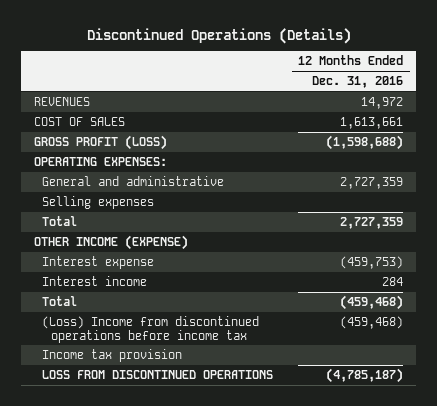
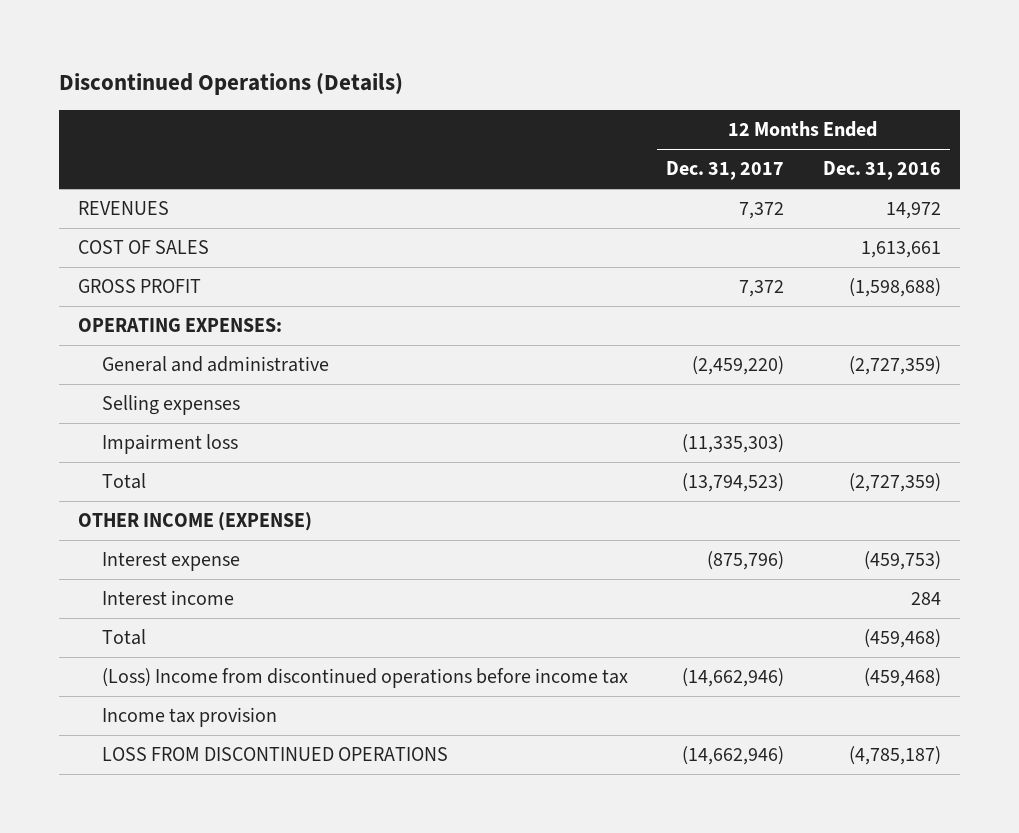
- | 12 Months Ended Dec. 31, 2016
+ | 12 Months Ended Dec. 31, 2017 | 12 Months Ended Dec. 31, 2016
- GROSS PROFIT (LOSS) | (1,598,688)
+ GROSS PROFIT | 7,372 | (1,598,688)
- General and administrative | 2,727,359
+ General and administrative | (2,459,220) | (2,727,359)
- Total | 2,727,359
+ Impairment loss | (11,335,303) |
+ Total | (13,794,523) | (2,727,359)

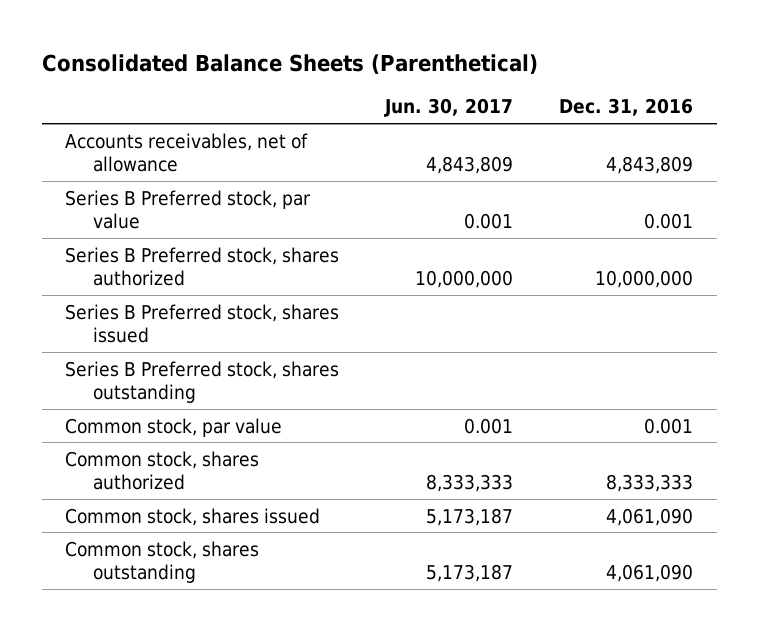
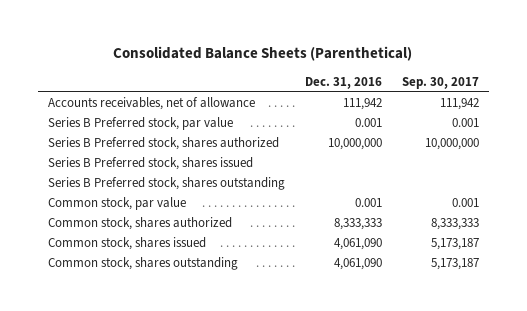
- | Jun. 30, 2017 | Dec. 31, 2016
+ | Dec. 31, 2016 | Sep. 30, 2017
- Accounts receivables, net of allowance | 4,843,809 | 4,843,809
+ Accounts receivables, net of allowance | 111,942 | 111,942

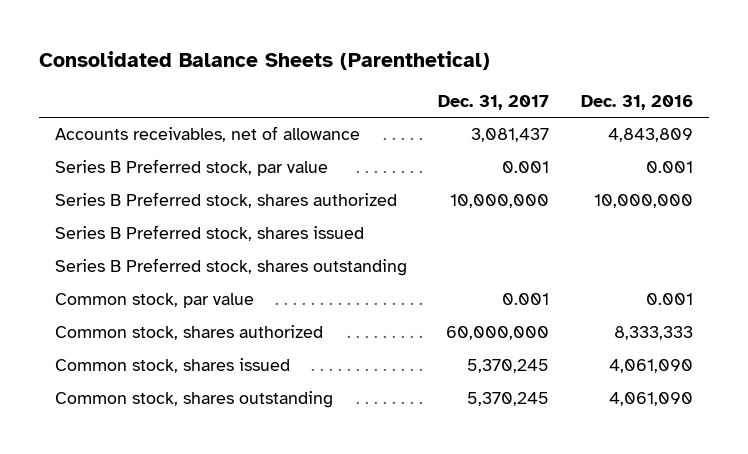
- | Dec. 31, 2016 | Sep. 30, 2017
+ | Dec. 31, 2017 | Dec. 31, 2016
- Accounts receivables, net of allowance | 111,942 | 111,942
+ Accounts receivables, net of allowance | 3,081,437 | 4,843,809

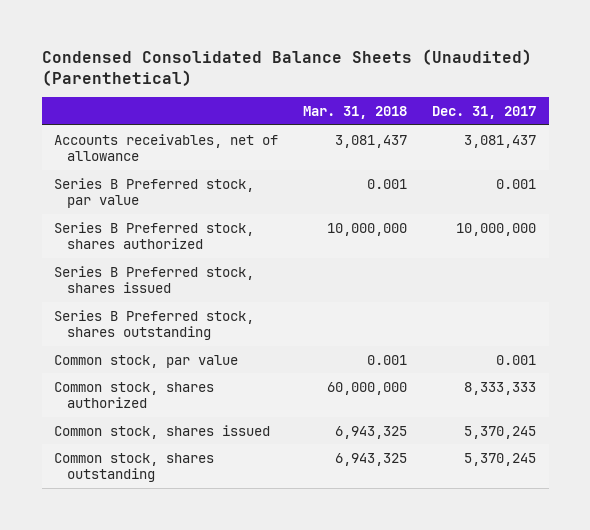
- Consolidated Balance Sheets (Parenthetical)
+ Condensed Consolidated Balance Sheets (Unaudited) (Parenthetical)
- | Dec. 31, 2017 | Dec. 31, 2016
+ | Mar. 31, 2018 | Dec. 31, 2017
- Common stock, shares authorized | 60,000,000 | 8,333,333
+ Common stock, shares authorized | 60,000,000 | 8,333,333

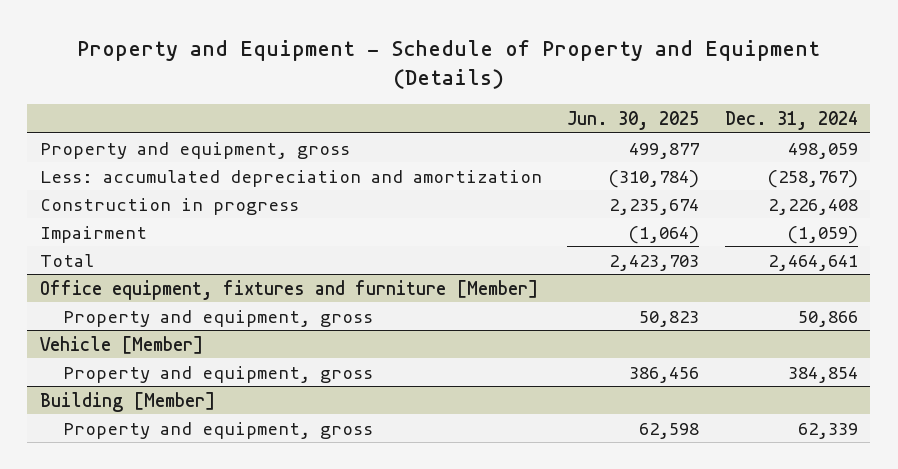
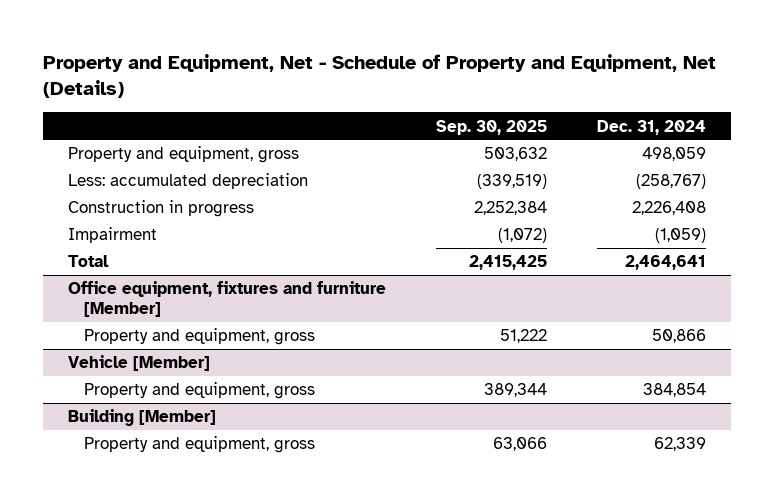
- Property and Equipment - Schedule of Property and Equipment (Details)
+ Property and Equipment, Net - Schedule of Property and Equipment, Net (Details)
- | Jun. 30, 2025 | Dec. 31, 2024
+ | Sep. 30, 2025 | Dec. 31, 2024
- Less: accumulated depreciation and amortization | (310,784) | (258,767)
+ Less: accumulated depreciation | (339,519) | (258,767)

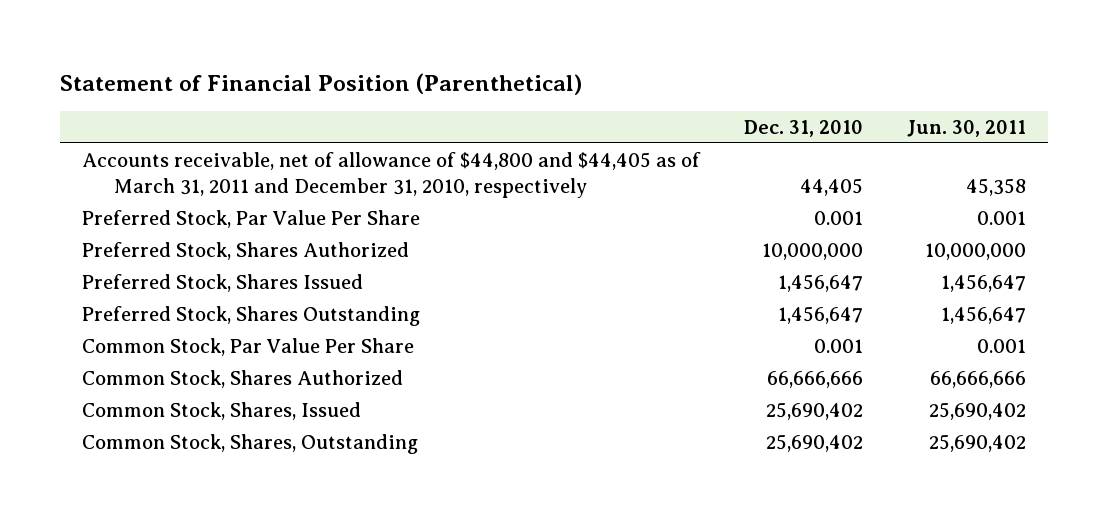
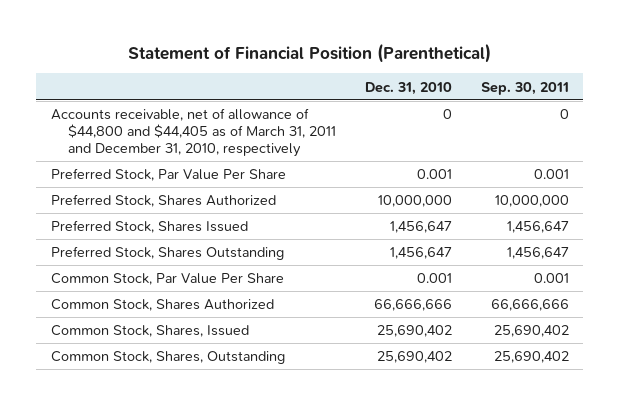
- | Dec. 31, 2010 | Jun. 30, 2011
+ | Dec. 31, 2010 | Sep. 30, 2011
- Accounts receivable, net of allowance of $44,800 and $44,405 as of March 31, 2011 and December 31, 2010, respectively | 44,405 | 45,358
+ Accounts receivable, net of allowance of $44,800 and $44,405 as of March 31, 2011 and December 31, 2010, respectively | 0 | 0

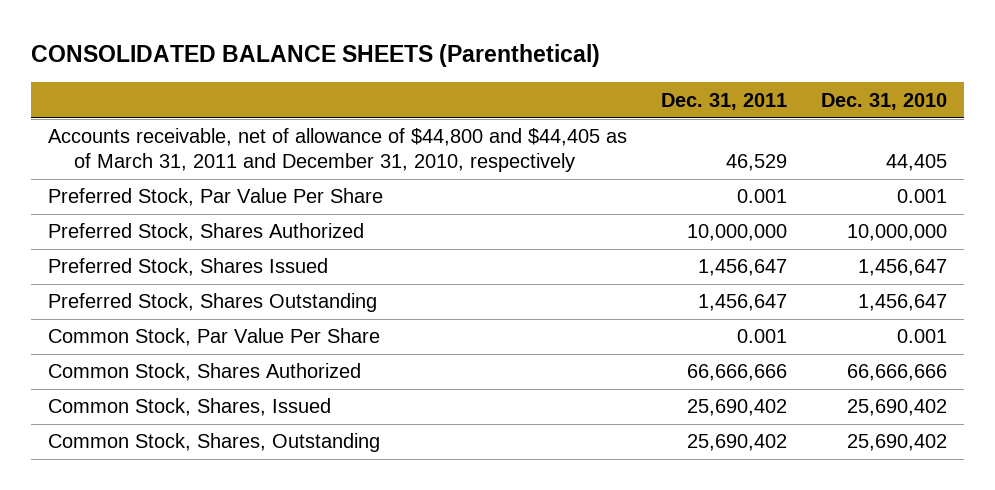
- Statement of Financial Position (Parenthetical)
+ CONSOLIDATED BALANCE SHEETS (Parenthetical)
- | Dec. 31, 2010 | Sep. 30, 2011
+ | Dec. 31, 2011 | Dec. 31, 2010
- Accounts receivable, net of allowance of $44,800 and $44,405 as of March 31, 2011 and December 31, 2010, respectively | 0 | 0
+ Accounts receivable, net of allowance of $44,800 and $44,405 as of March 31, 2011 and December 31, 2010, respectively | 46,529 | 44,405

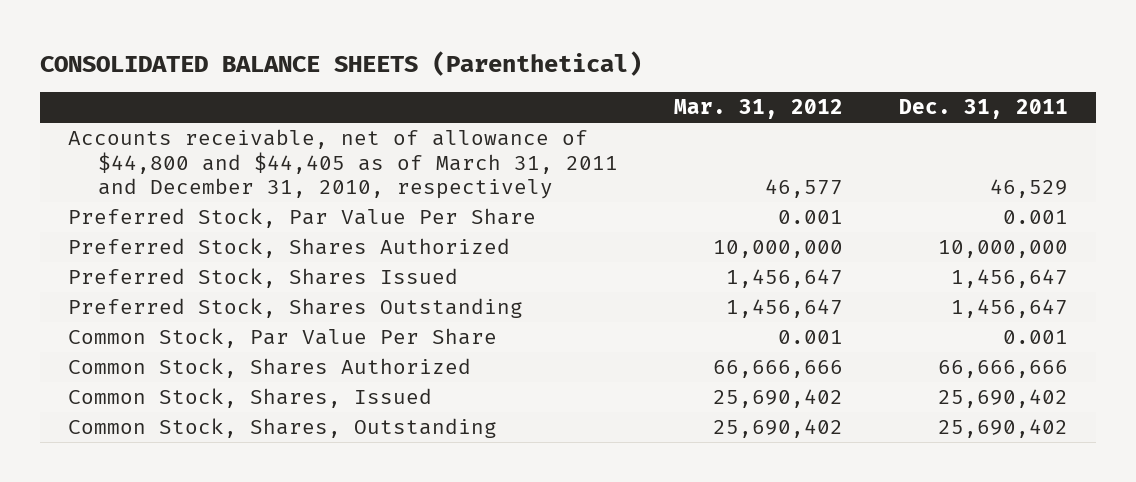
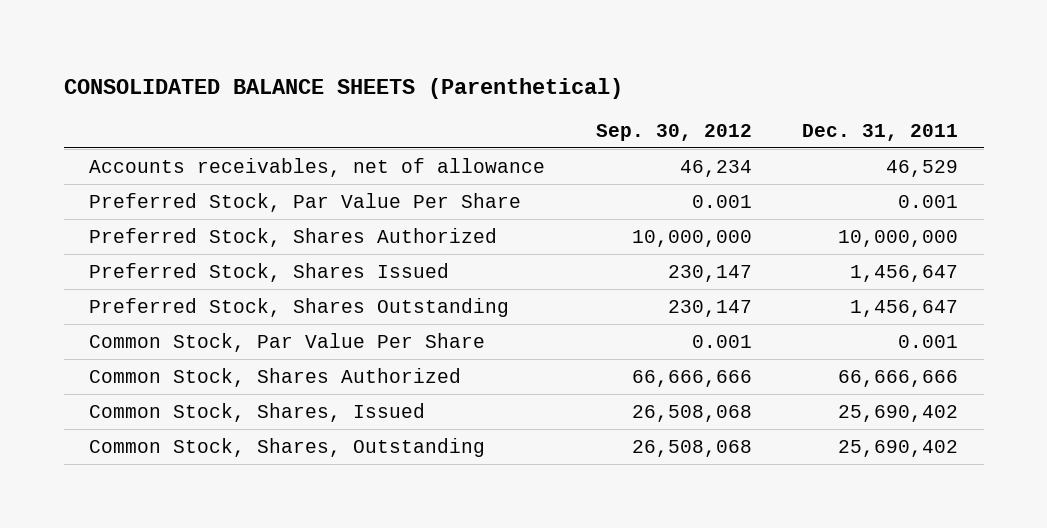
- | Mar. 31, 2012 | Dec. 31, 2011
+ | Sep. 30, 2012 | Dec. 31, 2011
- Accounts receivable, net of allowance of $44,800 and $44,405 as of March 31, 2011 and December 31, 2010, respectively | 46,577 | 46,529
+ Accounts receivables, net of allowance | 46,234 | 46,529

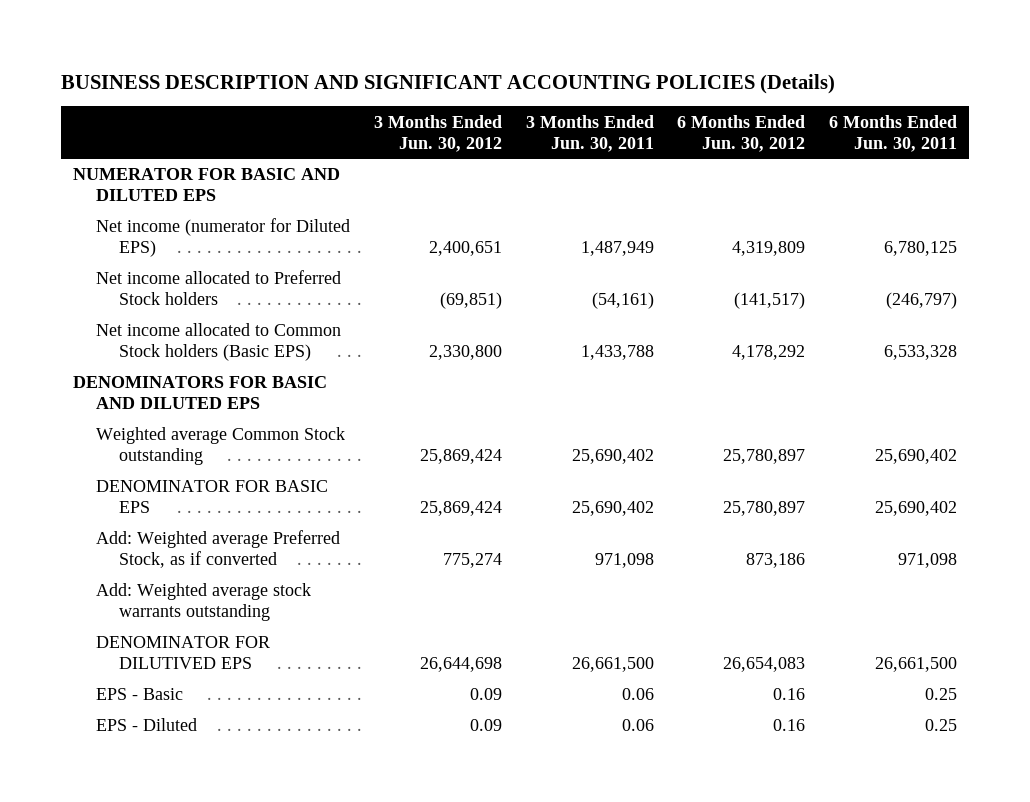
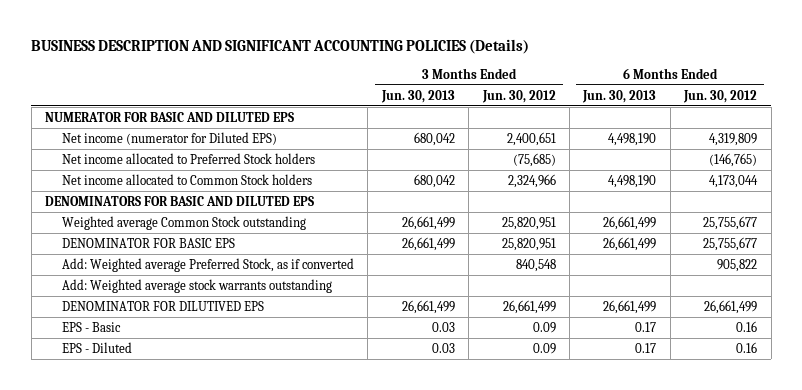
- | 3 Months Ended Jun. 30, 2012 | 3 Months Ended Jun. 30, 2011 | 6 Months Ended Jun. 30, 2012 | 6 Months Ended Jun. 30, 2011
+ | 3 Months Ended Jun. 30, 2013 | 3 Months Ended Jun. 30, 2012 | 6 Months Ended Jun. 30, 2013 | 6 Months Ended Jun. 30, 2012
- Net income allocated to Preferred Stock holders | (69,851) | (54,161) | (141,517) | (246,797)
- Net income allocated to Common Stock holders (Basic EPS) | 2,330,800 | 1,433,788 | 4,178,292 | 6,533,328
+ Net income allocated to Preferred Stock holders | | (75,685) | | (146,765)
+ Net income allocated to Common Stock holders | 680,042 | 2,324,966 | 4,498,190 | 4,173,044
- Weighted average Common Stock outstanding | 25,869,424 | 25,690,402 | 25,780,897 | 25,690,402
- DENOMINATOR FOR BASIC EPS | 25,869,424 | 25,690,402 | 25,780,897 | 25,690,402
- Add: Weighted average Preferred Stock, as if converted | 775,274 | 971,098 | 873,186 | 971,098
+ Weighted average Common Stock outstanding | 26,661,499 | 25,820,951 | 26,661,499 | 25,755,677
+ DENOMINATOR FOR BASIC EPS | 26,661,499 | 25,820,951 | 26,661,499 | 25,755,677
+ Add: Weighted average Preferred Stock, as if converted | | 840,548 | | 905,822
- DENOMINATOR FOR DILUTIVED EPS | 26,644,698 | 26,661,500 | 26,654,083 | 26,661,500
+ DENOMINATOR FOR DILUTIVED EPS | 26,661,499 | 26,661,499 | 26,661,499 | 26,661,499

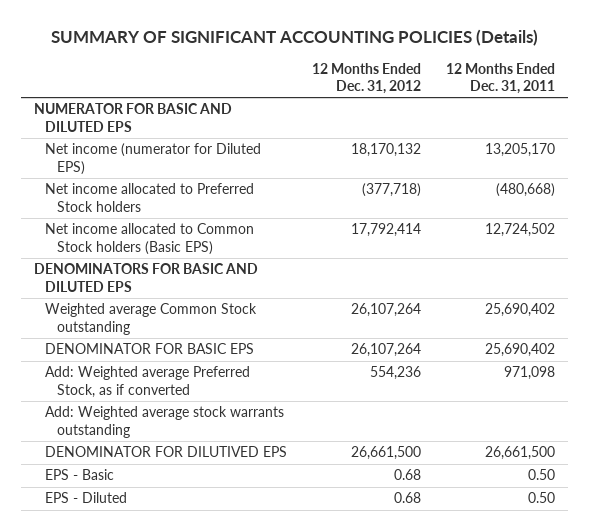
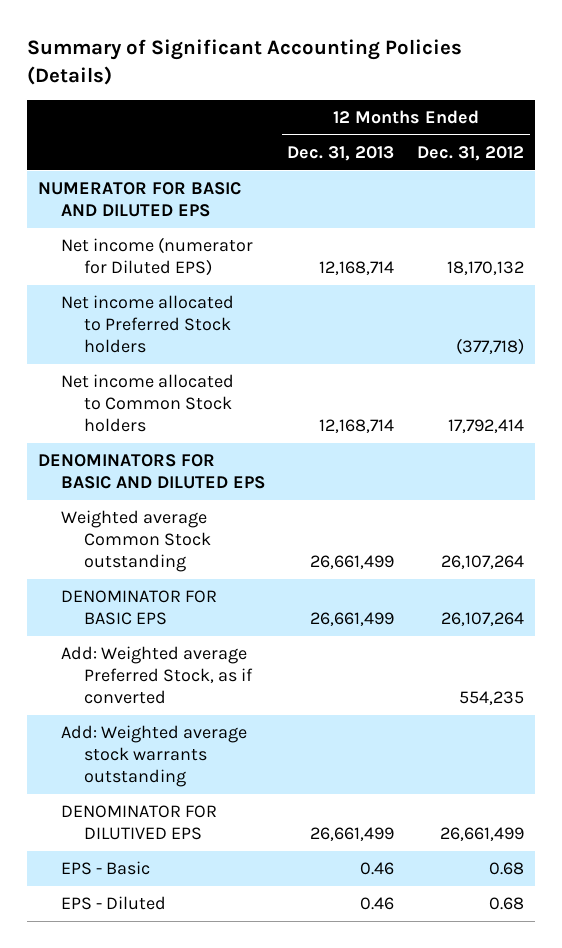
- SUMMARY OF SIGNIFICANT ACCOUNTING POLICIES (Details)
+ Summary of Significant Accounting Policies (Details)
- | 12 Months Ended Dec. 31, 2012 | 12 Months Ended Dec. 31, 2011
+ | 12 Months Ended Dec. 31, 2013 | 12 Months Ended Dec. 31, 2012
- Net income allocated to Common Stock holders (Basic EPS) | 17,792,414 | 12,724,502
+ Net income allocated to Common Stock holders | 12,168,714 | 17,792,414
- Add: Weighted average Preferred Stock, as if converted | 554,236 | 971,098
+ Add: Weighted average Preferred Stock, as if converted | | 554,235
- DENOMINATOR FOR DILUTIVED EPS | 26,661,500 | 26,661,500
+ DENOMINATOR FOR DILUTIVED EPS | 26,661,499 | 26,661,499

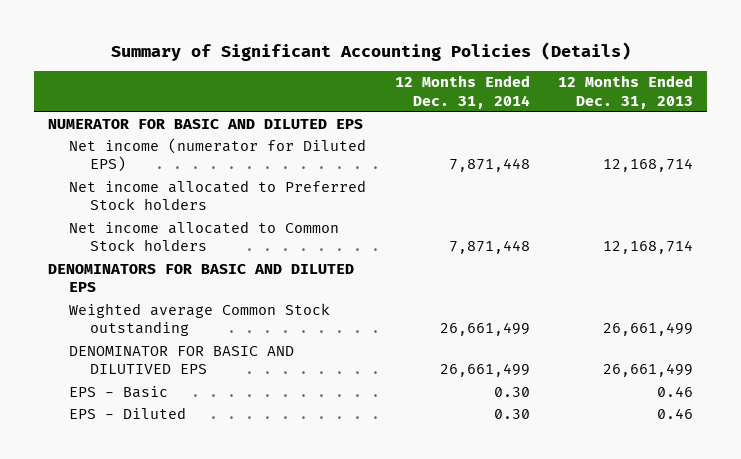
- | 12 Months Ended Dec. 31, 2013 | 12 Months Ended Dec. 31, 2012
+ | 12 Months Ended Dec. 31, 2014 | 12 Months Ended Dec. 31, 2013
- DENOMINATOR FOR BASIC EPS | 26,661,499 | 26,107,264
- Add: Weighted average Preferred Stock, as if converted | | 554,235
- Add: Weighted average stock warrants outstanding
- DENOMINATOR FOR DILUTIVED EPS | 26,661,499 | 26,661,499
+ DENOMINATOR FOR BASIC AND DILUTIVED EPS | 26,661,499 | 26,661,499

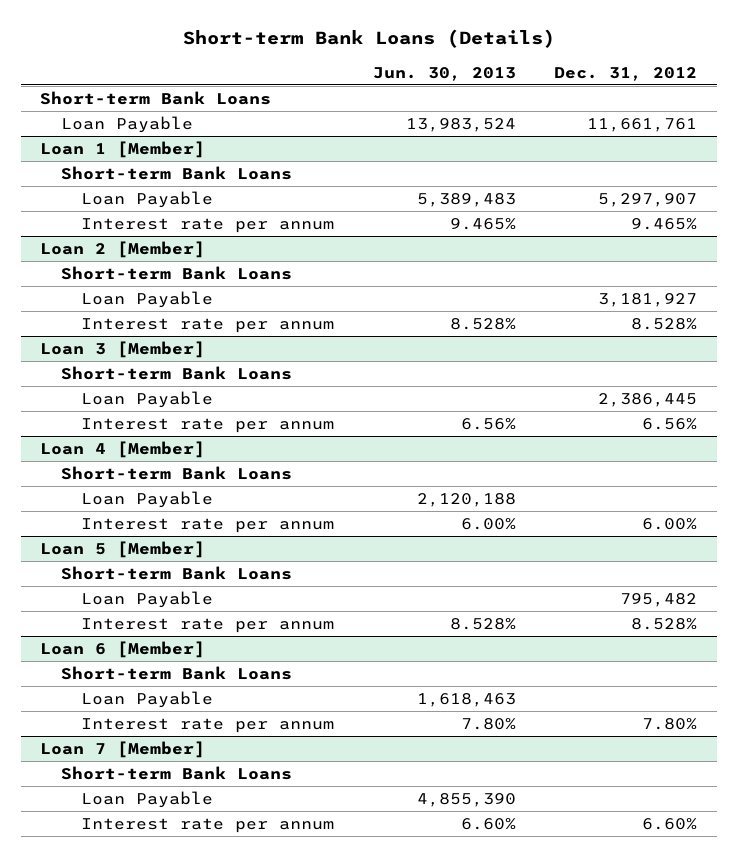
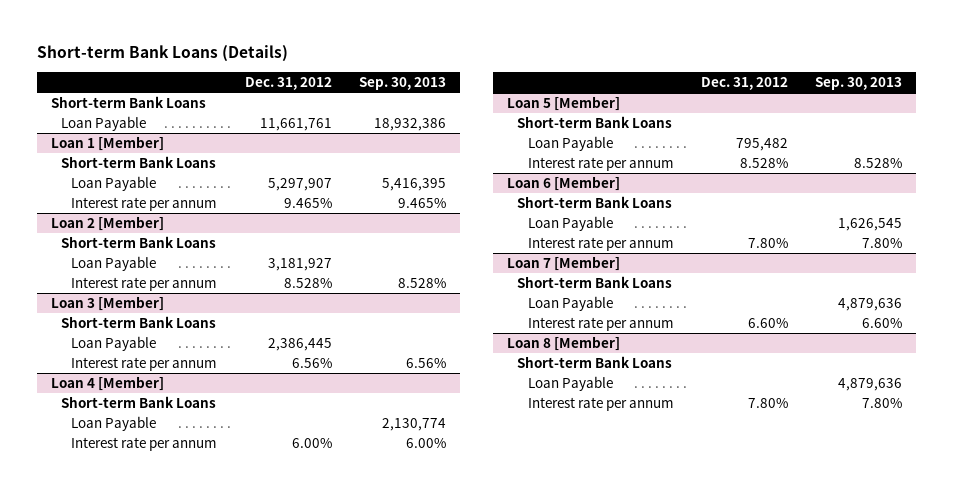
- | Jun. 30, 2013 | Dec. 31, 2012
+ | Dec. 31, 2012 | Sep. 30, 2013
+ Loan 8 [Member]
+ Short-term Bank Loans
+ Loan Payable | | 4,879,636
+ Interest rate per annum | 7.80% | 7.80%

